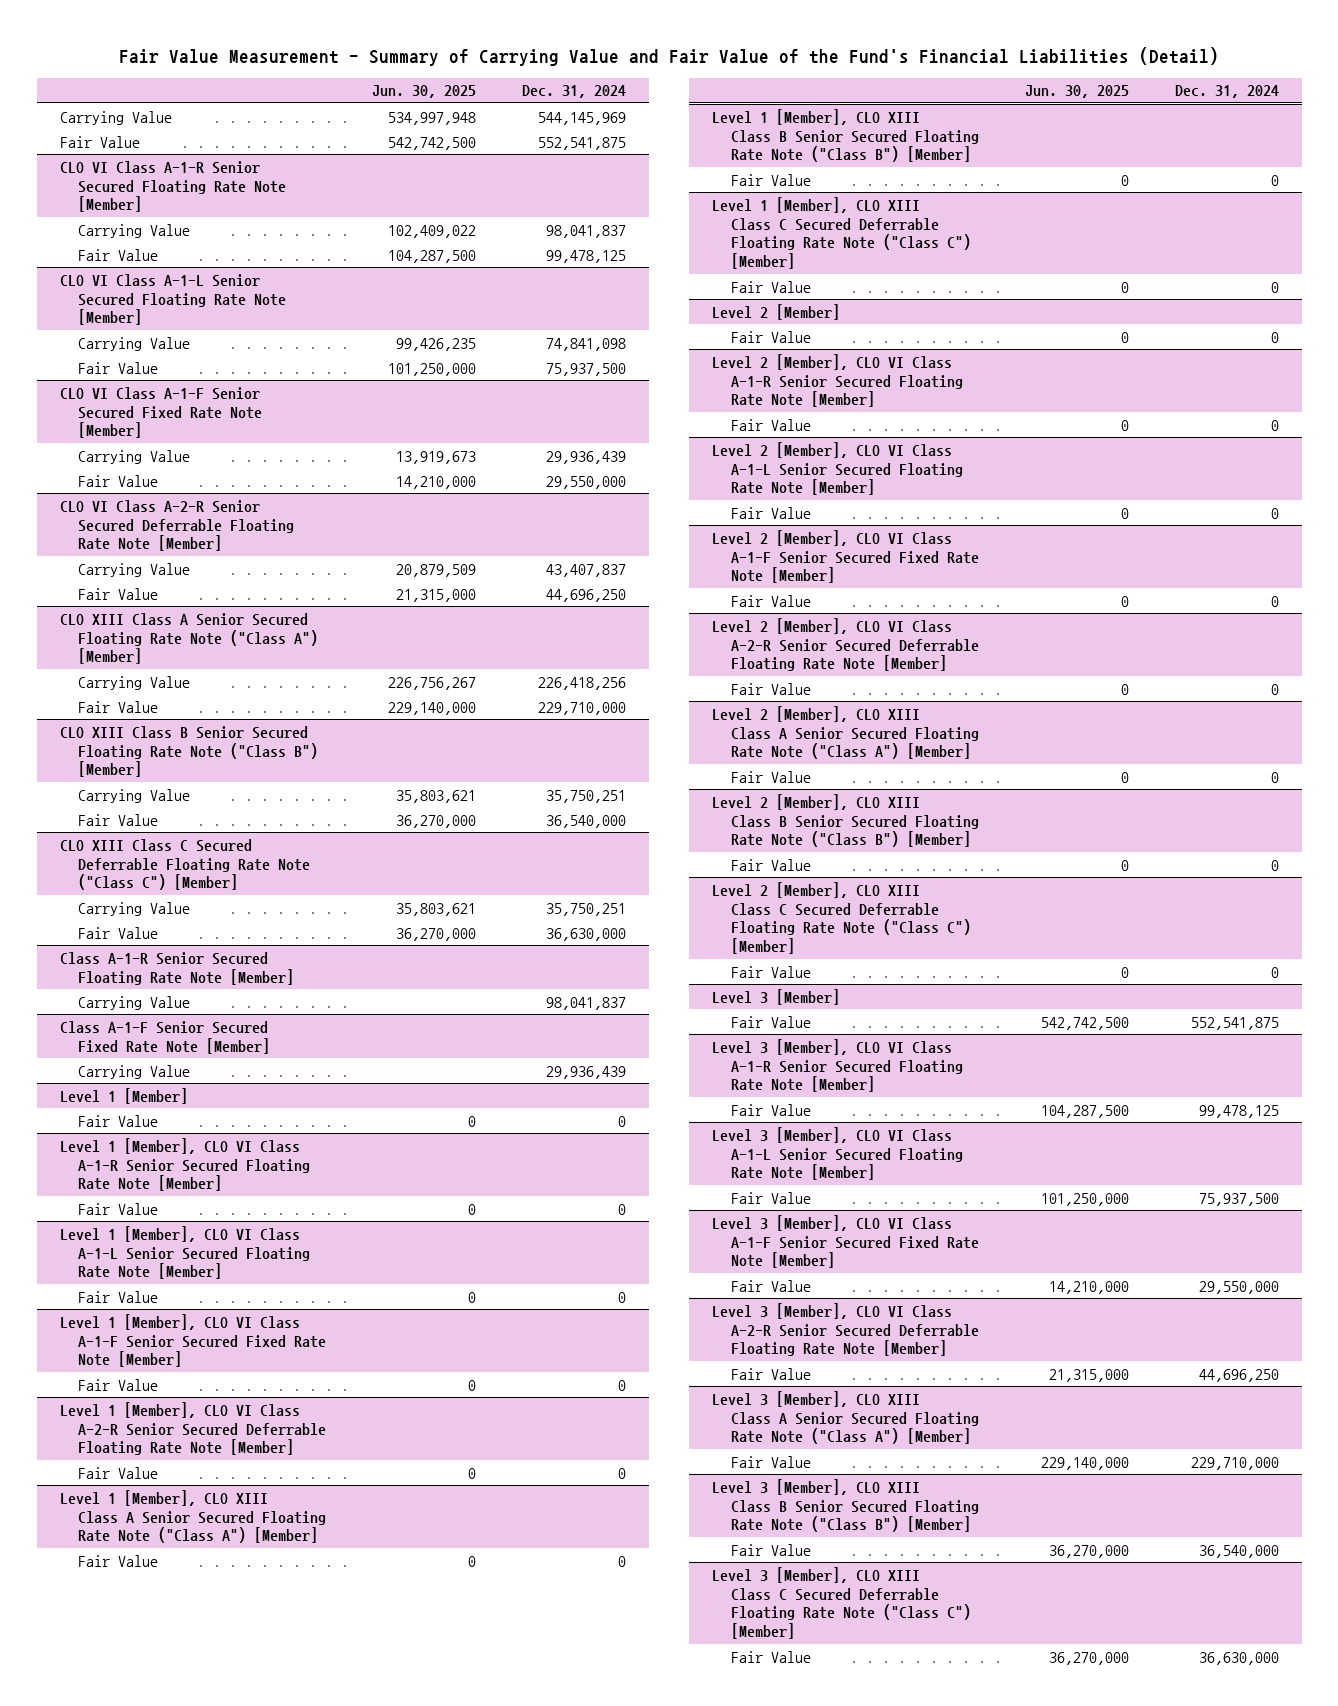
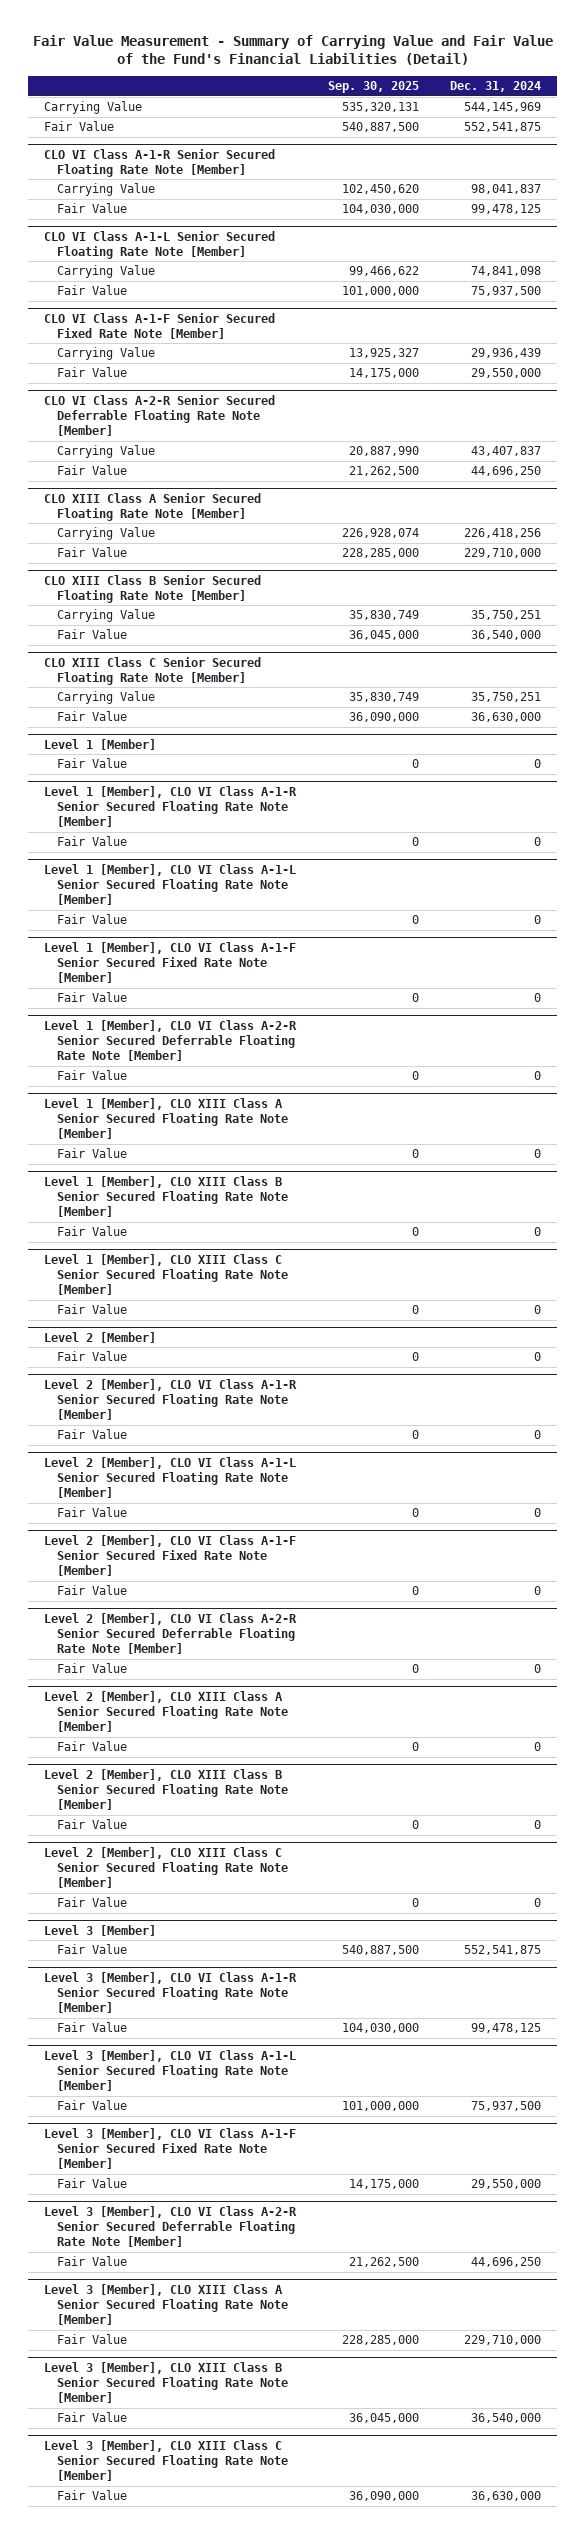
- | Jun. 30, 2025 | Dec. 31, 2024
+ | Sep. 30, 2025 | Dec. 31, 2024
- CLO XIII Class A Senior Secured Floating Rate Note ("Class A") [Member]
+ CLO XIII Class A Senior Secured Floating Rate Note [Member]
- CLO XIII Class B Senior Secured Floating Rate Note ("Class B") [Member]
+ CLO XIII Class B Senior Secured Floating Rate Note [Member]
- CLO XIII Class C Secured Deferrable Floating Rate Note ("Class C") [Member]
+ CLO XIII Class C Senior Secured Floating Rate Note [Member]
- Class A-1-R Senior Secured Floating Rate Note [Member]
- Carrying Value | | 98,041,837
- Class A-1-F Senior Secured Fixed Rate Note [Member]
- Carrying Value | | 29,936,439
- Level 1 [Member], CLO XIII Class A Senior Secured Floating Rate Note ("Class A") [Member]
+ Level 1 [Member], CLO XIII Class A Senior Secured Floating Rate Note [Member]
- Level 1 [Member], CLO XIII Class B Senior Secured Floating Rate Note ("Class B") [Member]
+ Level 1 [Member], CLO XIII Class B Senior Secured Floating Rate Note [Member]
- Level 1 [Member], CLO XIII Class C Secured Deferrable Floating Rate Note ("Class C") [Member]
+ Level 1 [Member], CLO XIII Class C Senior Secured Floating Rate Note [Member]
- Level 2 [Member], CLO XIII Class A Senior Secured Floating Rate Note ("Class A") [Member]
+ Level 2 [Member], CLO XIII Class A Senior Secured Floating Rate Note [Member]
- Level 2 [Member], CLO XIII Class B Senior Secured Floating Rate Note ("Class B") [Member]
+ Level 2 [Member], CLO XIII Class B Senior Secured Floating Rate Note [Member]
- Level 2 [Member], CLO XIII Class C Secured Deferrable Floating Rate Note ("Class C") [Member]
+ Level 2 [Member], CLO XIII Class C Senior Secured Floating Rate Note [Member]
- Level 3 [Member], CLO XIII Class A Senior Secured Floating Rate Note ("Class A") [Member]
+ Level 3 [Member], CLO XIII Class A Senior Secured Floating Rate Note [Member]
- Level 3 [Member], CLO XIII Class B Senior Secured Floating Rate Note ("Class B") [Member]
+ Level 3 [Member], CLO XIII Class B Senior Secured Floating Rate Note [Member]
- Level 3 [Member], CLO XIII Class C Secured Deferrable Floating Rate Note ("Class C") [Member]
+ Level 3 [Member], CLO XIII Class C Senior Secured Floating Rate Note [Member]

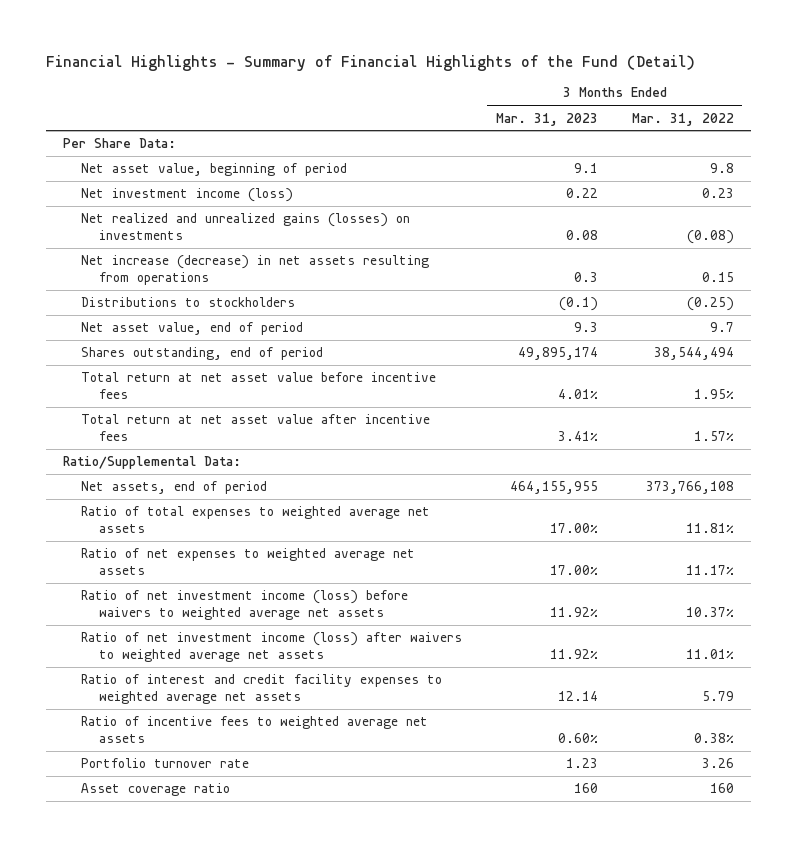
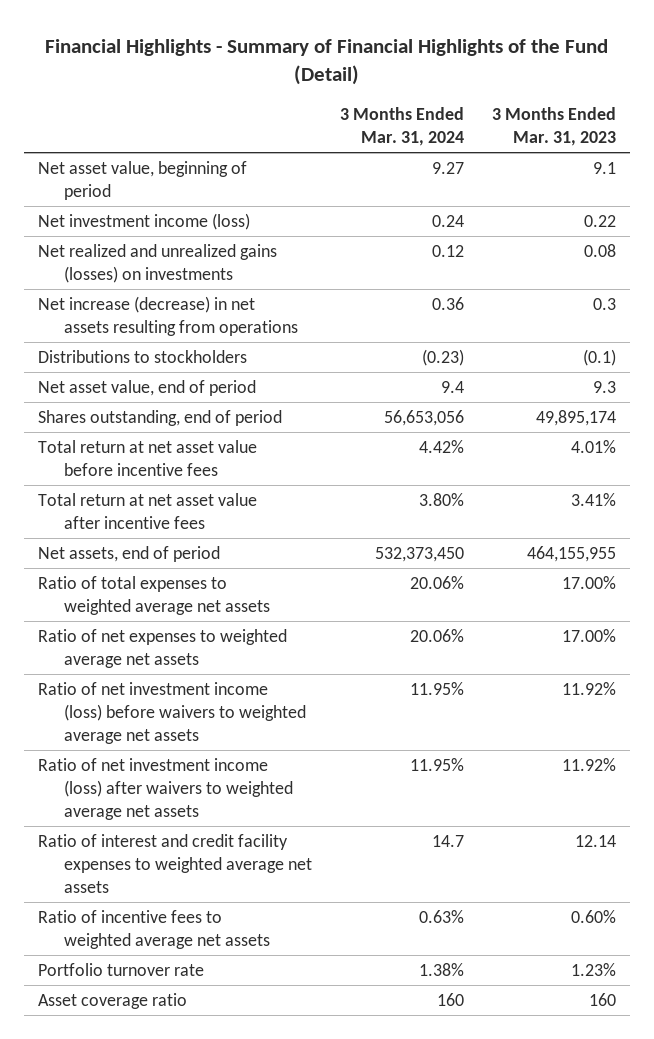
- | 3 Months Ended Mar. 31, 2023 | 3 Months Ended Mar. 31, 2022
+ | 3 Months Ended Mar. 31, 2024 | 3 Months Ended Mar. 31, 2023
- Per Share Data:
- Ratio/Supplemental Data:
- Portfolio turnover rate | 1.23 | 3.26
+ Portfolio turnover rate | 1.38% | 1.23%

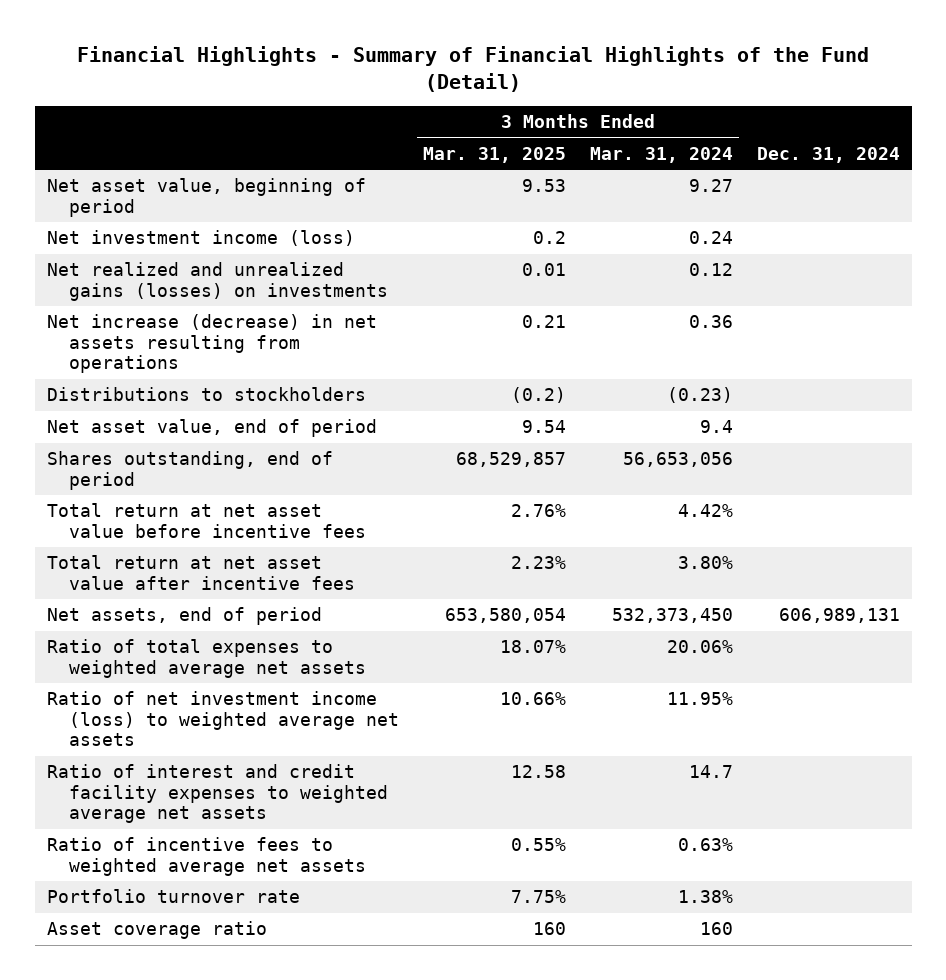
- | 3 Months Ended Mar. 31, 2024 | 3 Months Ended Mar. 31, 2023
+ | 3 Months Ended Mar. 31, 2025 | 3 Months Ended Mar. 31, 2024 | Dec. 31, 2024
- Ratio of net expenses to weighted average net assets | 20.06% | 17.00%
- Ratio of net investment income (loss) before waivers to weighted average net assets | 11.95% | 11.92%
- Ratio of net investment income (loss) after waivers to weighted average net assets | 11.95% | 11.92%
+ Ratio of net investment income (loss) to weighted average net assets | 10.66% | 11.95% |

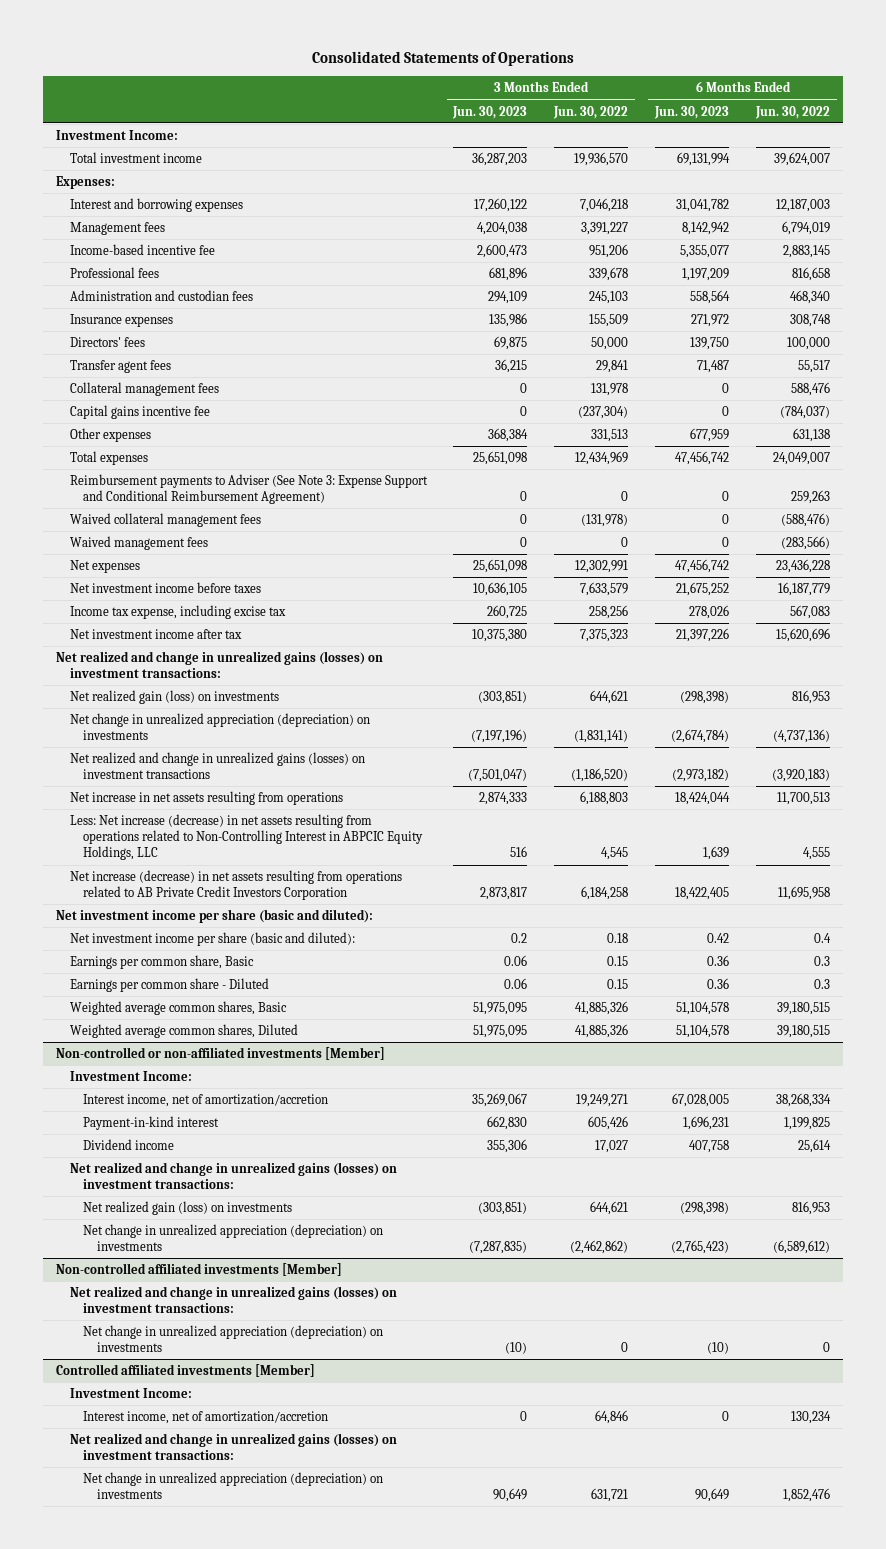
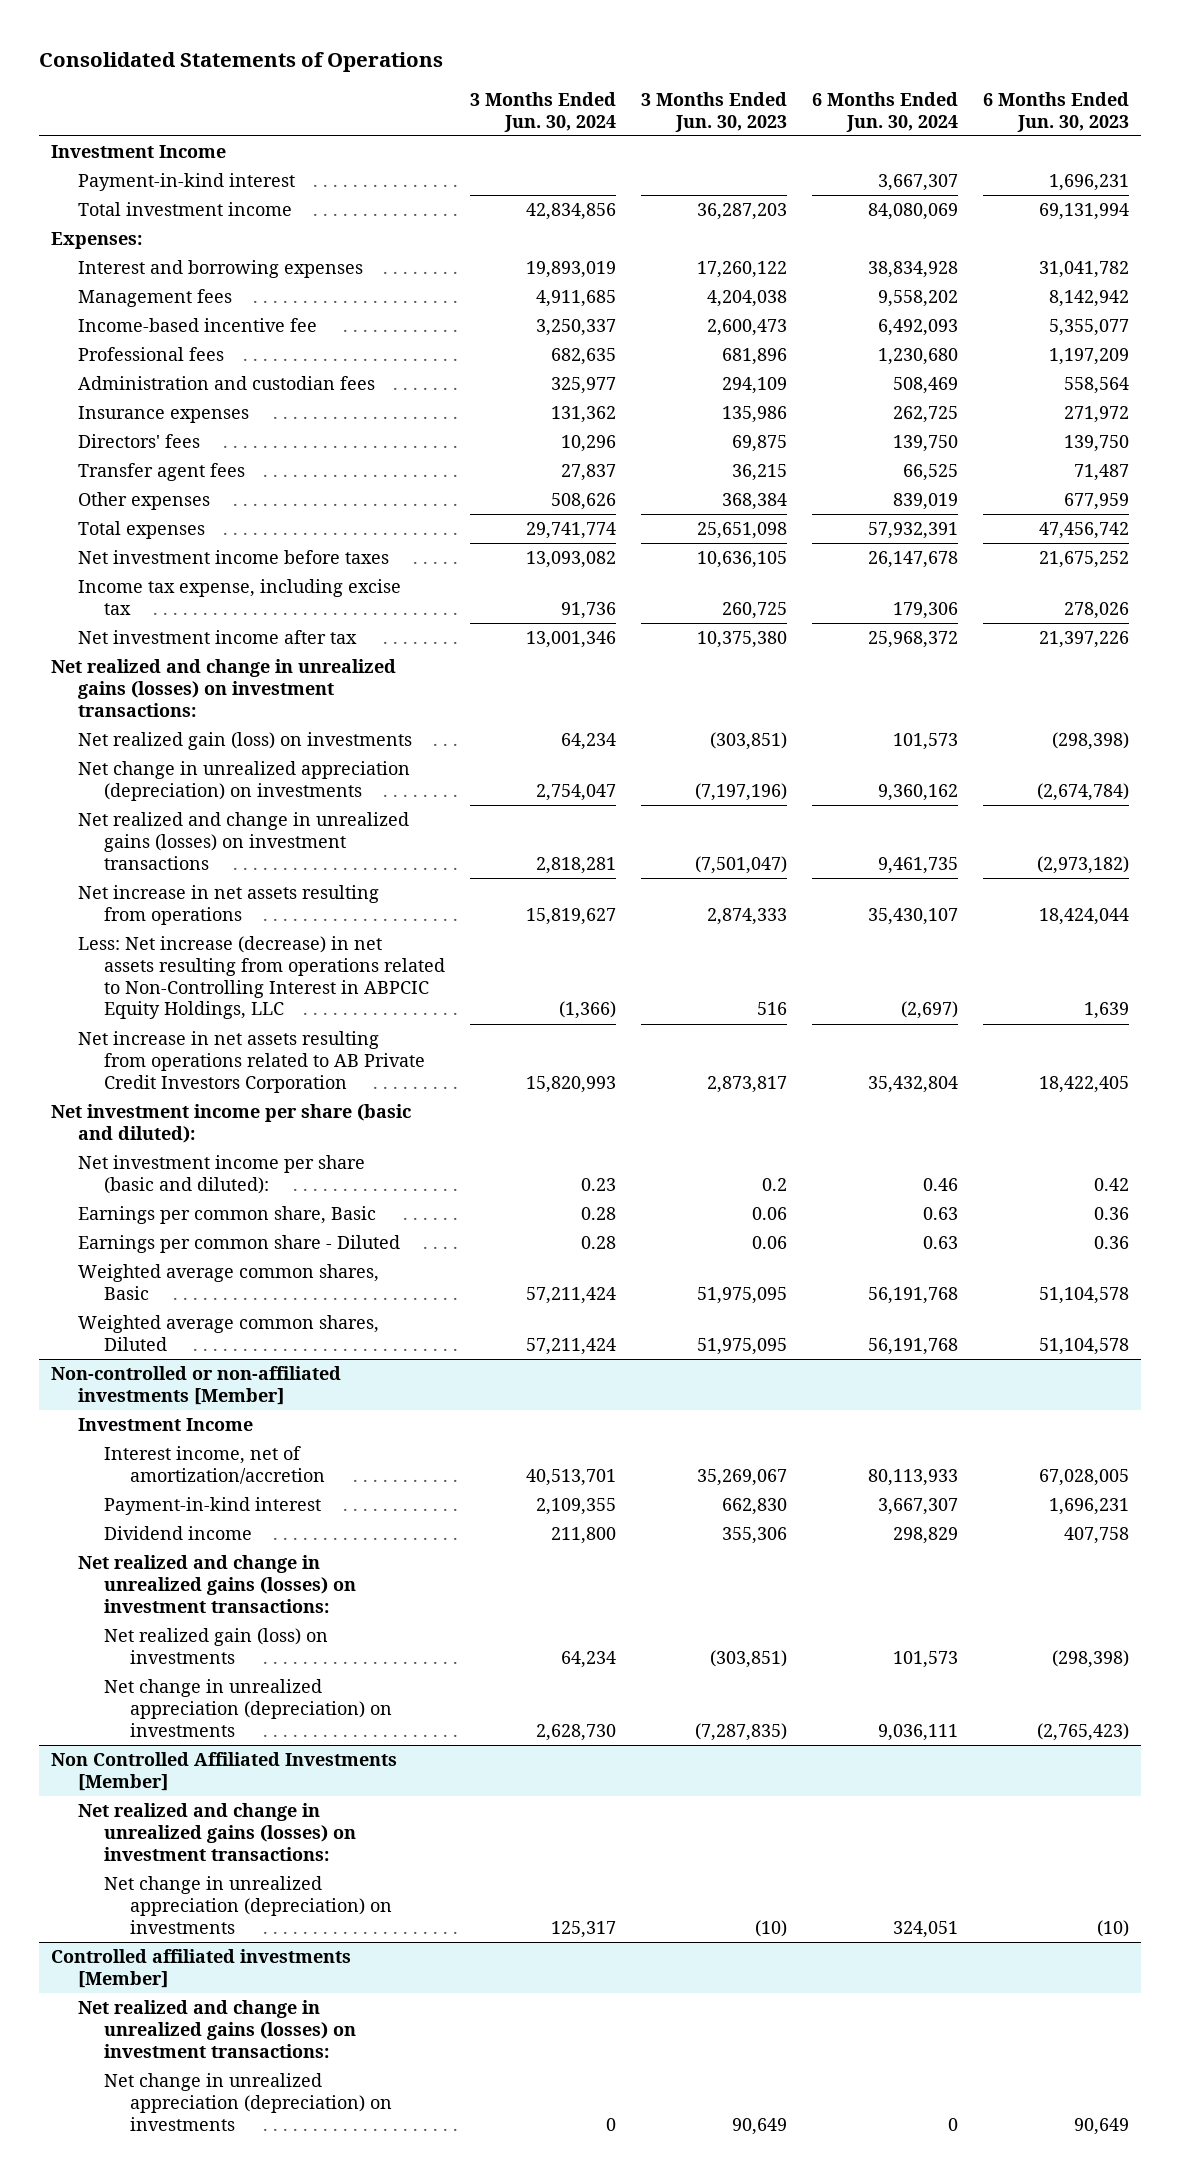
- | 3 Months Ended Jun. 30, 2023 | 3 Months Ended Jun. 30, 2022 | 6 Months Ended Jun. 30, 2023 | 6 Months Ended Jun. 30, 2022
+ | 3 Months Ended Jun. 30, 2024 | 3 Months Ended Jun. 30, 2023 | 6 Months Ended Jun. 30, 2024 | 6 Months Ended Jun. 30, 2023
- Investment Income:
+ Investment Income
+ Payment-in-kind interest | | | 3,667,307 | 1,696,231
- Collateral management fees | 0 | 131,978 | 0 | 588,476
- Capital gains incentive fee | 0 | (237,304) | 0 | (784,037)
- Reimbursement payments to Adviser (See Note 3: Expense Support and Conditional Reimbursement Agreement) | 0 | 0 | 0 | 259,263
- Waived collateral management fees | 0 | (131,978) | 0 | (588,476)
- Waived management fees | 0 | 0 | 0 | (283,566)
- Net expenses | 25,651,098 | 12,302,991 | 47,456,742 | 23,436,228
- Net increase (decrease) in net assets resulting from operations related to AB Private Credit Investors Corporation | 2,873,817 | 6,184,258 | 18,422,405 | 11,695,958
+ Net increase in net assets resulting from operations related to AB Private Credit Investors Corporation | 15,820,993 | 2,873,817 | 35,432,804 | 18,422,405
@ Non-controlled or non-affiliated investments [Member]
- Investment Income:
+ Investment Income
- Non-controlled affiliated investments [Member]
+ Non Controlled Affiliated Investments [Member]
@ Controlled affiliated investments [Member]
- Investment Income:
- Interest income, net of amortization/accretion | 0 | 64,846 | 0 | 130,234

